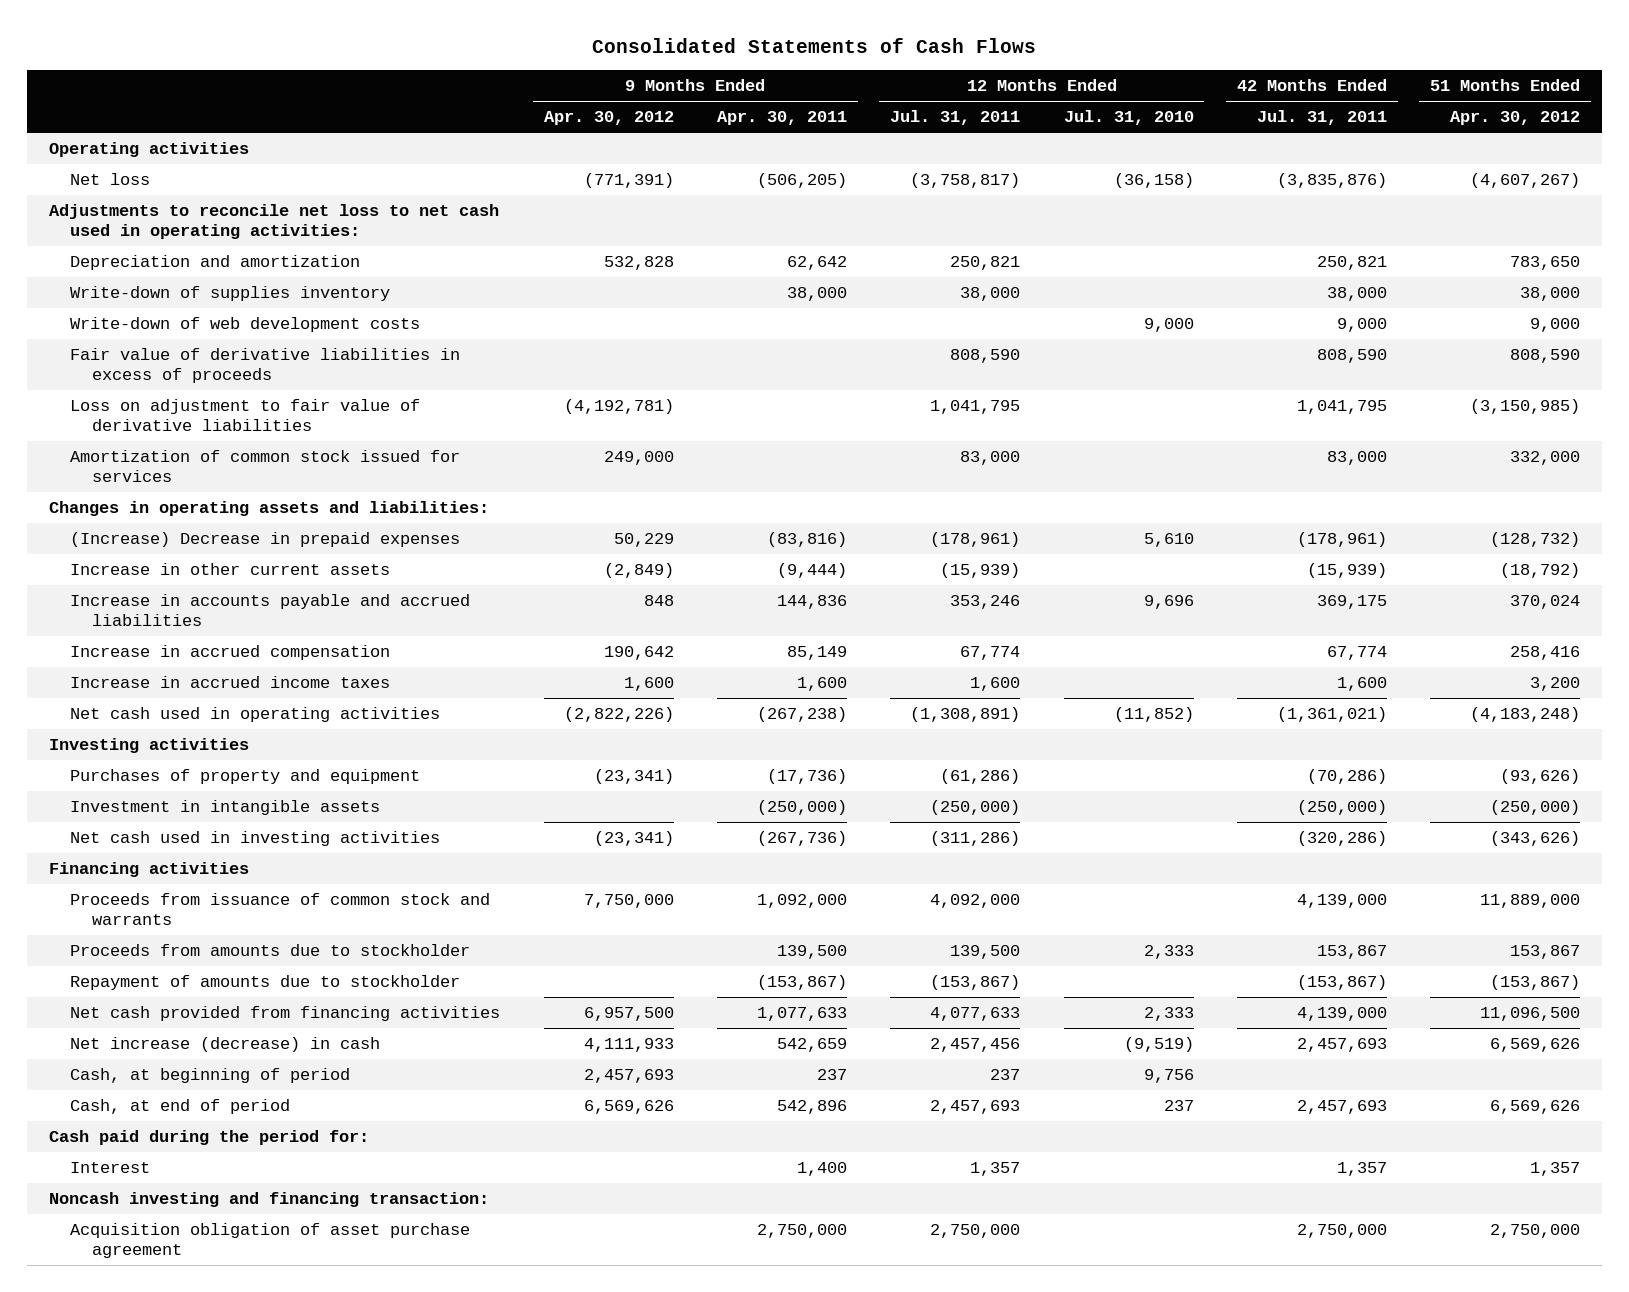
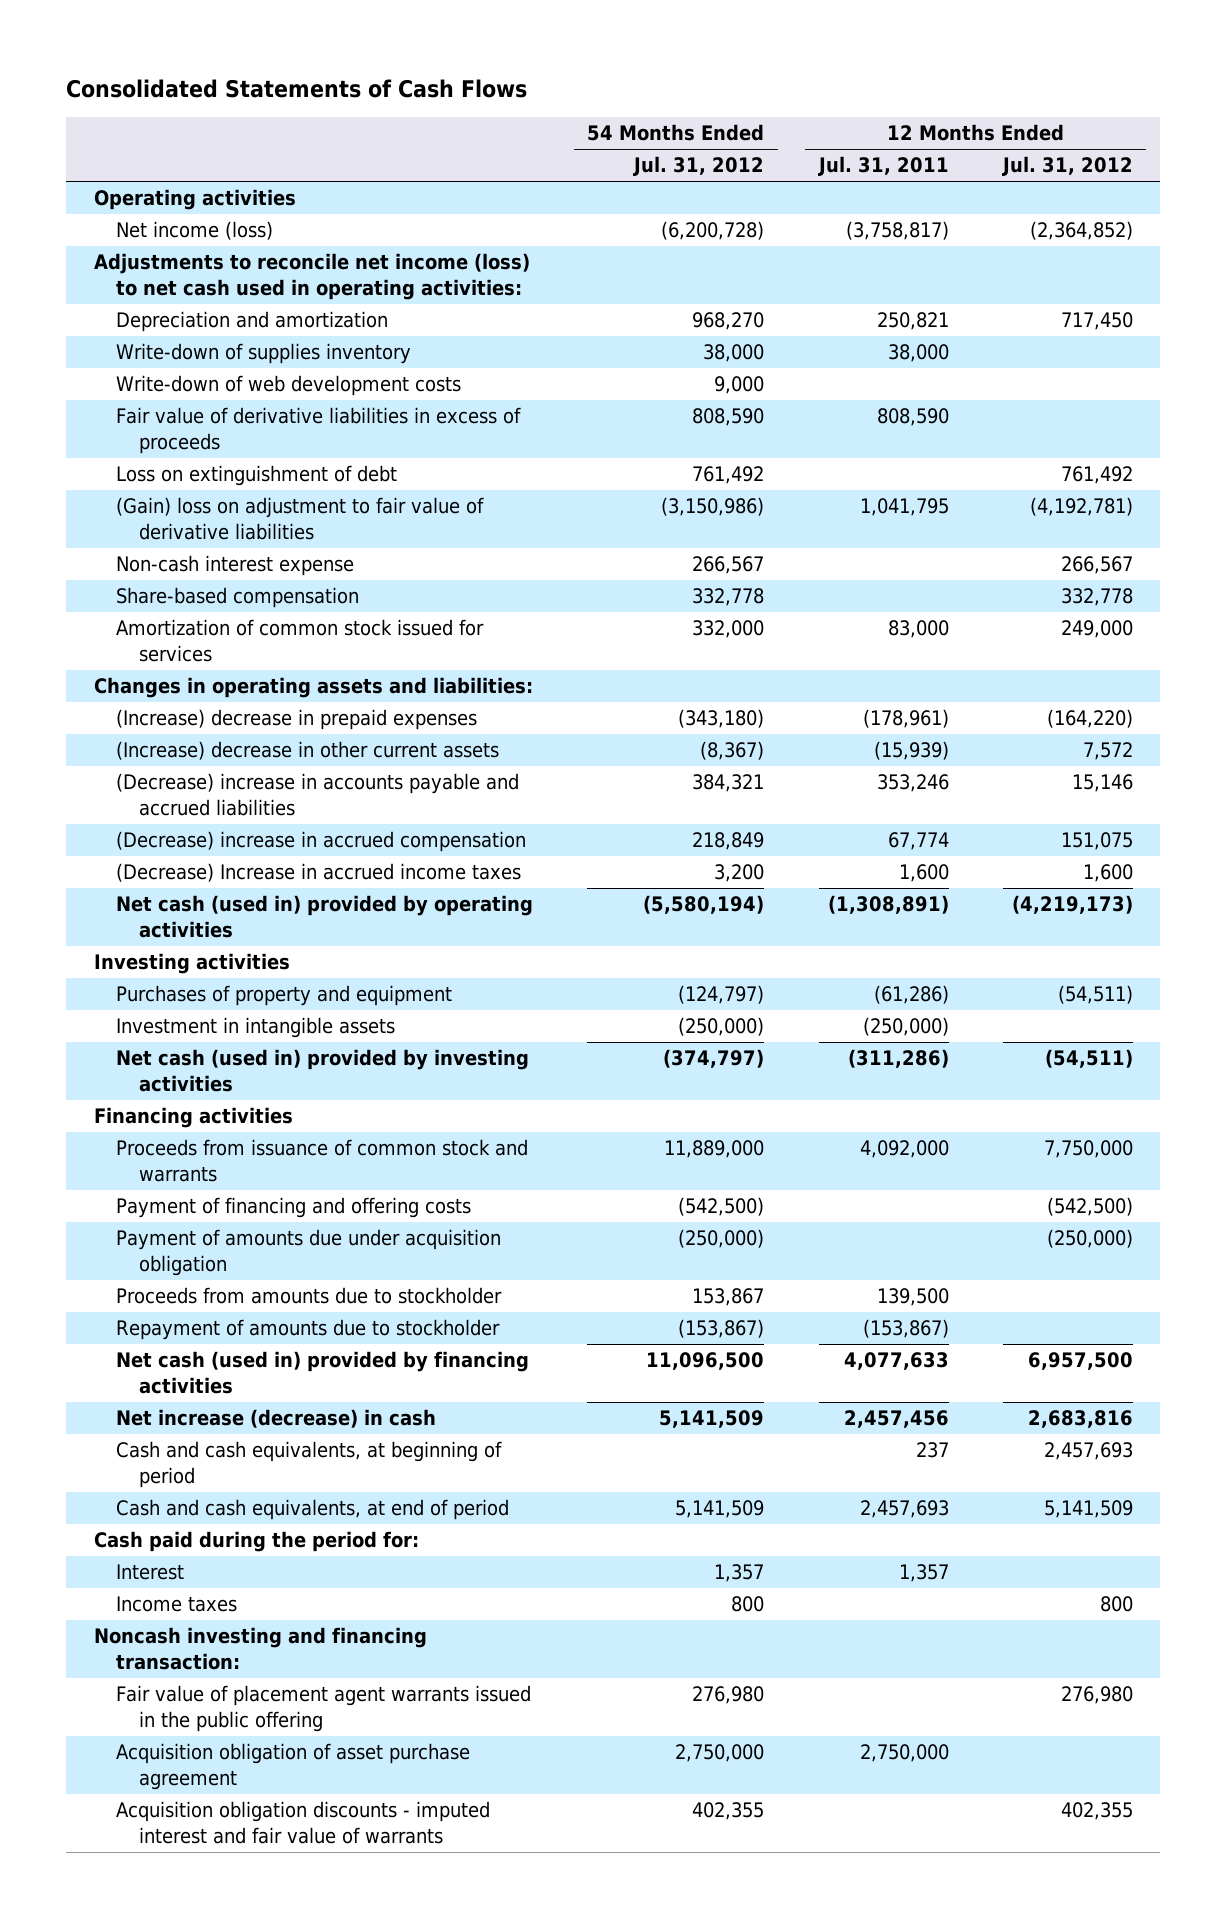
- | 9 Months Ended Apr. 30, 2012 | 9 Months Ended Apr. 30, 2011 | 12 Months Ended Jul. 31, 2011 | 12 Months Ended Jul. 31, 2010 | 42 Months Ended Jul. 31, 2011 | 51 Months Ended Apr. 30, 2012
+ | 54 Months Ended Jul. 31, 2012 | 12 Months Ended Jul. 31, 2011 | 12 Months Ended Jul. 31, 2012
- Net loss | (771,391) | (506,205) | (3,758,817) | (36,158) | (3,835,876) | (4,607,267)
- Adjustments to reconcile net loss to net cash used in operating activities:
+ Net income (loss) | (6,200,728) | (3,758,817) | (2,364,852)
+ Adjustments to reconcile net income (loss) to net cash used in operating activities:
- Loss on adjustment to fair value of derivative liabilities | (4,192,781) | | 1,041,795 | | 1,041,795 | (3,150,985)
+ Loss on extinguishment of debt | 761,492 | | 761,492
+ (Gain) loss on adjustment to fair value of derivative liabilities | (3,150,986) | 1,041,795 | (4,192,781)
+ Non-cash interest expense | 266,567 | | 266,567
+ Share-based compensation | 332,778 | | 332,778
- (Increase) Decrease in prepaid expenses | 50,229 | (83,816) | (178,961) | 5,610 | (178,961) | (128,732)
- Increase in other current assets | (2,849) | (9,444) | (15,939) | | (15,939) | (18,792)
- Increase in accounts payable and accrued liabilities | 848 | 144,836 | 353,246 | 9,696 | 369,175 | 370,024
- Increase in accrued compensation | 190,642 | 85,149 | 67,774 | | 67,774 | 258,416
- Increase in accrued income taxes | 1,600 | 1,600 | 1,600 | | 1,600 | 3,200
- Net cash used in operating activities | (2,822,226) | (267,238) | (1,308,891) | (11,852) | (1,361,021) | (4,183,248)
+ (Increase) decrease in prepaid expenses | (343,180) | (178,961) | (164,220)
+ (Increase) decrease in other current assets | (8,367) | (15,939) | 7,572
+ (Decrease) increase in accounts payable and accrued liabilities | 384,321 | 353,246 | 15,146
+ (Decrease) increase in accrued compensation | 218,849 | 67,774 | 151,075
+ (Decrease) Increase in accrued income taxes | 3,200 | 1,600 | 1,600
+ Net cash (used in) provided by operating activities | (5,580,194) | (1,308,891) | (4,219,173)
- Net cash used in investing activities | (23,341) | (267,736) | (311,286) | | (320,286) | (343,626)
+ Net cash (used in) provided by investing activities | (374,797) | (311,286) | (54,511)
+ Payment of financing and offering costs | (542,500) | | (542,500)
+ Payment of amounts due under acquisition obligation | (250,000) | | (250,000)
- Net cash provided from financing activities | 6,957,500 | 1,077,633 | 4,077,633 | 2,333 | 4,139,000 | 11,096,500
+ Net cash (used in) provided by financing activities | 11,096,500 | 4,077,633 | 6,957,500
- Cash, at beginning of period | 2,457,693 | 237 | 237 | 9,756 | |
- Cash, at end of period | 6,569,626 | 542,896 | 2,457,693 | 237 | 2,457,693 | 6,569,626
+ Cash and cash equivalents, at beginning of period | | 237 | 2,457,693
+ Cash and cash equivalents, at end of period | 5,141,509 | 2,457,693 | 5,141,509
+ Income taxes | 800 | | 800
+ Fair value of placement agent warrants issued in the public offering | 276,980 | | 276,980
+ Acquisition obligation discounts - imputed interest and fair value of warrants | 402,355 | | 402,355

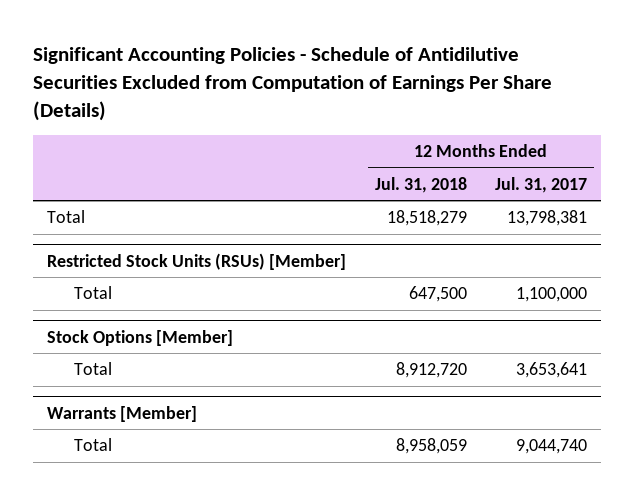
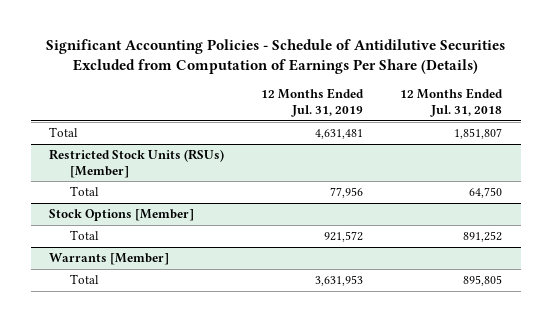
- | 12 Months Ended Jul. 31, 2018 | 12 Months Ended Jul. 31, 2017
+ | 12 Months Ended Jul. 31, 2019 | 12 Months Ended Jul. 31, 2018
- Total | 18,518,279 | 13,798,381
+ Total | 4,631,481 | 1,851,807
@ Restricted Stock Units (RSUs) [Member]
- Total | 647,500 | 1,100,000
+ Total | 77,956 | 64,750
@ Stock Options [Member]
- Total | 8,912,720 | 3,653,641
+ Total | 921,572 | 891,252
@ Warrants [Member]
- Total | 8,958,059 | 9,044,740
+ Total | 3,631,953 | 895,805

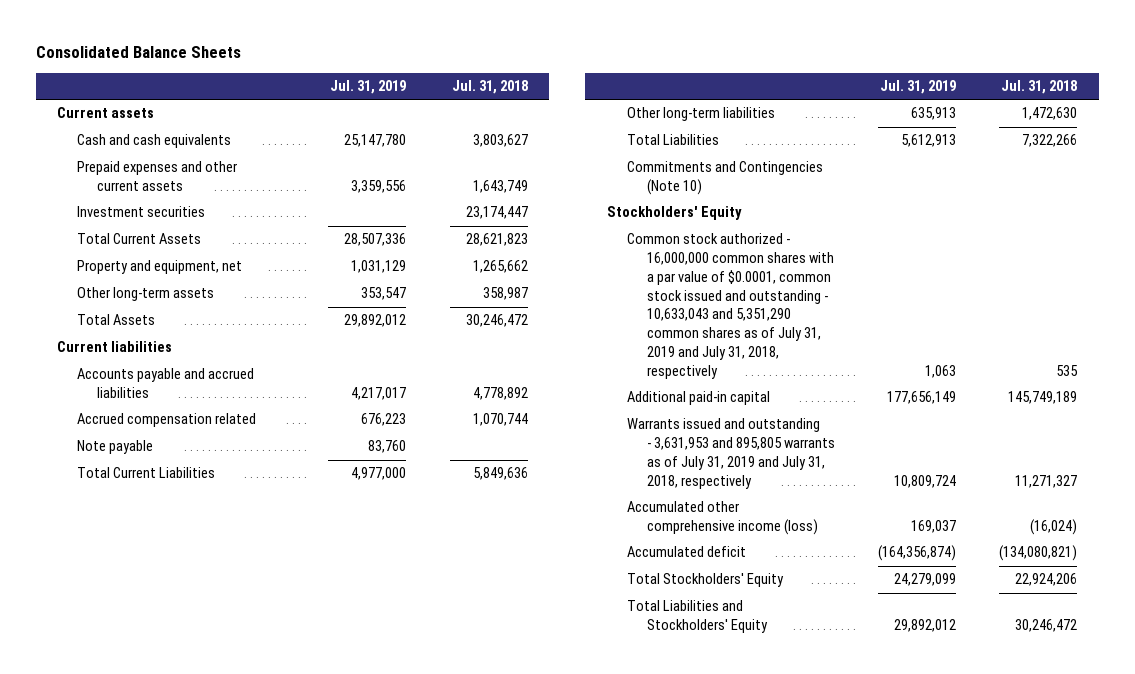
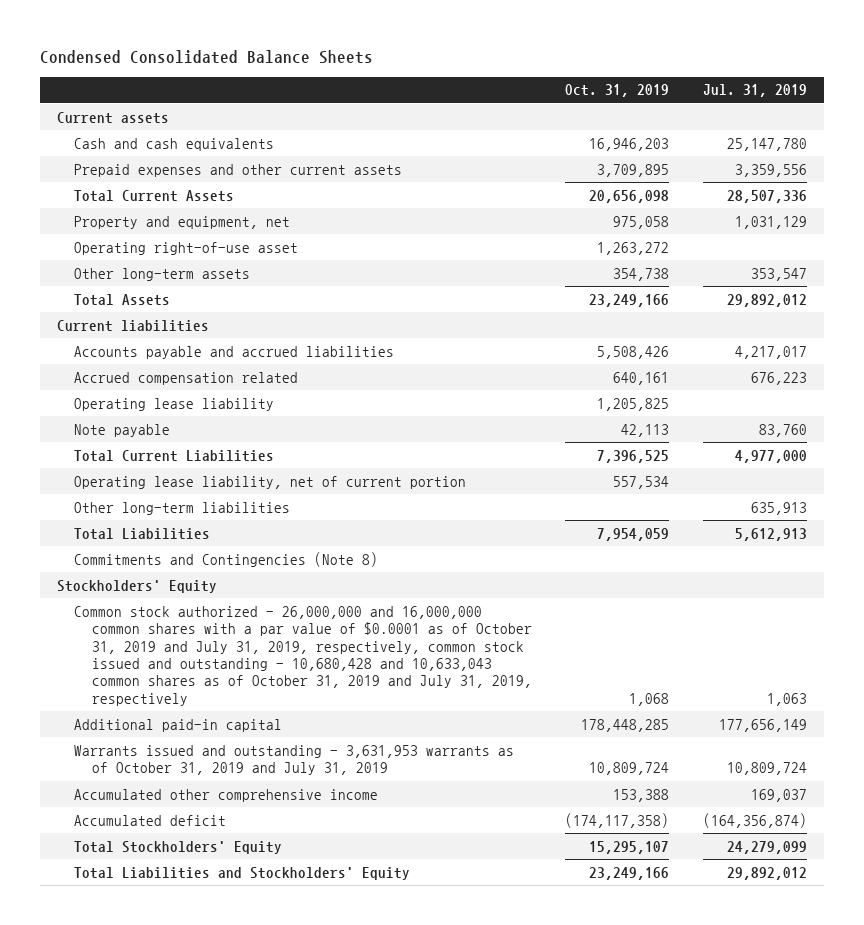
- Consolidated Balance Sheets
+ Condensed Consolidated Balance Sheets
- | Jul. 31, 2019 | Jul. 31, 2018
+ | Oct. 31, 2019 | Jul. 31, 2019
- Investment securities | | 23,174,447
+ Operating right-of-use asset | 1,263,272 |
+ Operating lease liability | 1,205,825 |
+ Operating lease liability, net of current portion | 557,534 |
- Commitments and Contingencies (Note 10)
+ Commitments and Contingencies (Note 8)
- Common stock authorized - 16,000,000 common shares with a par value of $0.0001, common stock issued and outstanding - 10,633,043 and 5,351,290 common shares as of July 31, 2019 and July 31, 2018, respectively | 1,063 | 535
+ Common stock authorized - 26,000,000 and 16,000,000 common shares with a par value of $0.0001 as of October 31, 2019 and July 31, 2019, respectively, common stock issued and outstanding - 10,680,428 and 10,633,043 common shares as of October 31, 2019 and July 31, 2019, respectively | 1,068 | 1,063
- Warrants issued and outstanding - 3,631,953 and 895,805 warrants as of July 31, 2019 and July 31, 2018, respectively | 10,809,724 | 11,271,327
- Accumulated other comprehensive income (loss) | 169,037 | (16,024)
+ Warrants issued and outstanding - 3,631,953 warrants as of October 31, 2019 and July 31, 2019 | 10,809,724 | 10,809,724
+ Accumulated other comprehensive income | 153,388 | 169,037

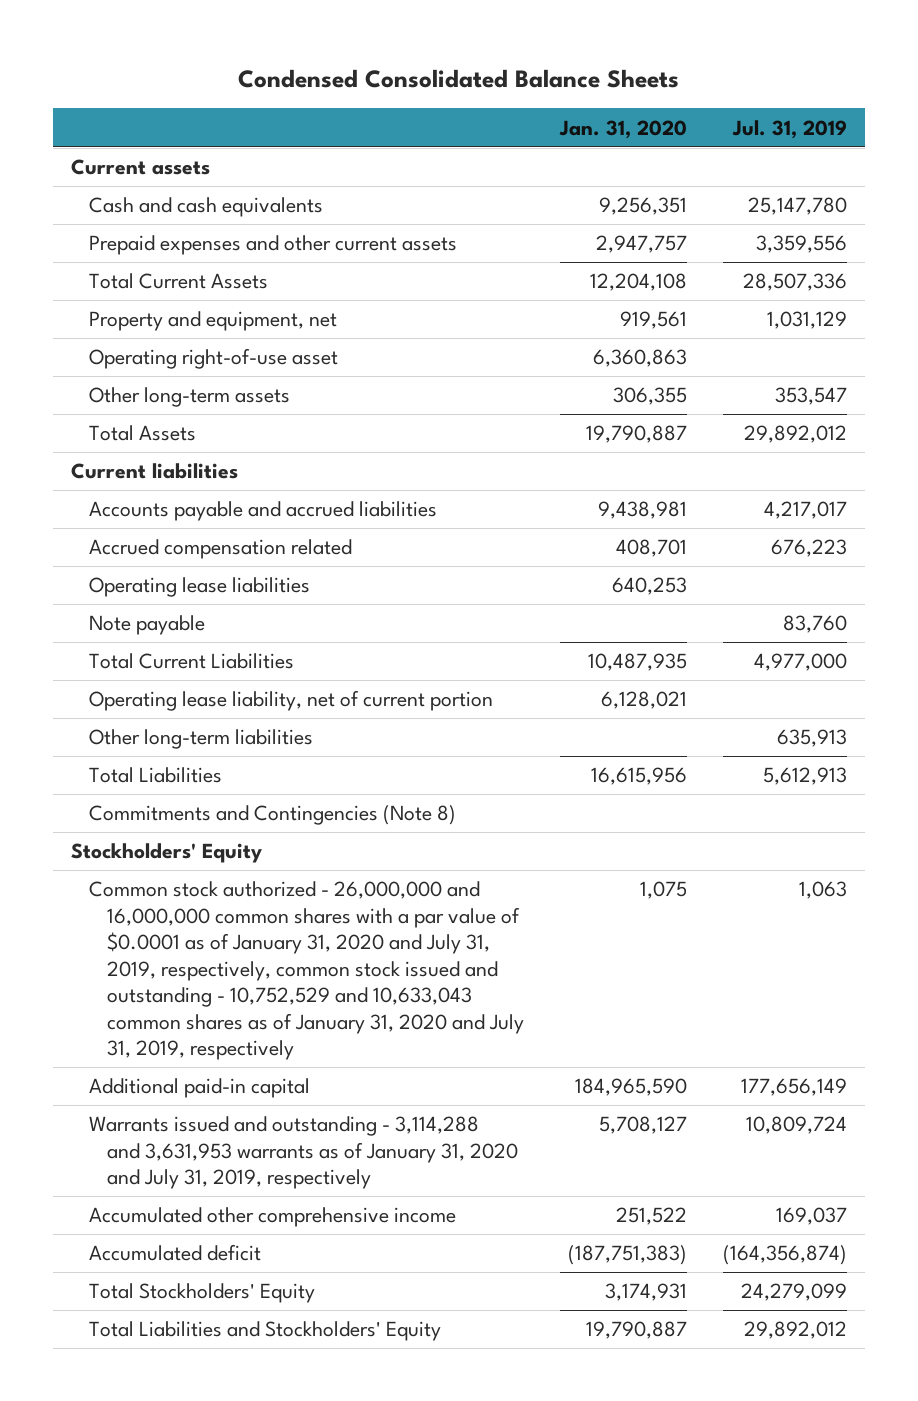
- | Oct. 31, 2019 | Jul. 31, 2019
+ | Jan. 31, 2020 | Jul. 31, 2019
- Operating lease liability | 1,205,825 |
+ Operating lease liabilities | 640,253 |
- Common stock authorized - 26,000,000 and 16,000,000 common shares with a par value of $0.0001 as of October 31, 2019 and July 31, 2019, respectively, common stock issued and outstanding - 10,680,428 and 10,633,043 common shares as of October 31, 2019 and July 31, 2019, respectively | 1,068 | 1,063
+ Common stock authorized - 26,000,000 and 16,000,000 common shares with a par value of $0.0001 as of January 31, 2020 and July 31, 2019, respectively, common stock issued and outstanding - 10,752,529 and 10,633,043 common shares as of January 31, 2020 and July 31, 2019, respectively | 1,075 | 1,063
- Warrants issued and outstanding - 3,631,953 warrants as of October 31, 2019 and July 31, 2019 | 10,809,724 | 10,809,724
+ Warrants issued and outstanding - 3,114,288 and 3,631,953 warrants as of January 31, 2020 and July 31, 2019, respectively | 5,708,127 | 10,809,724

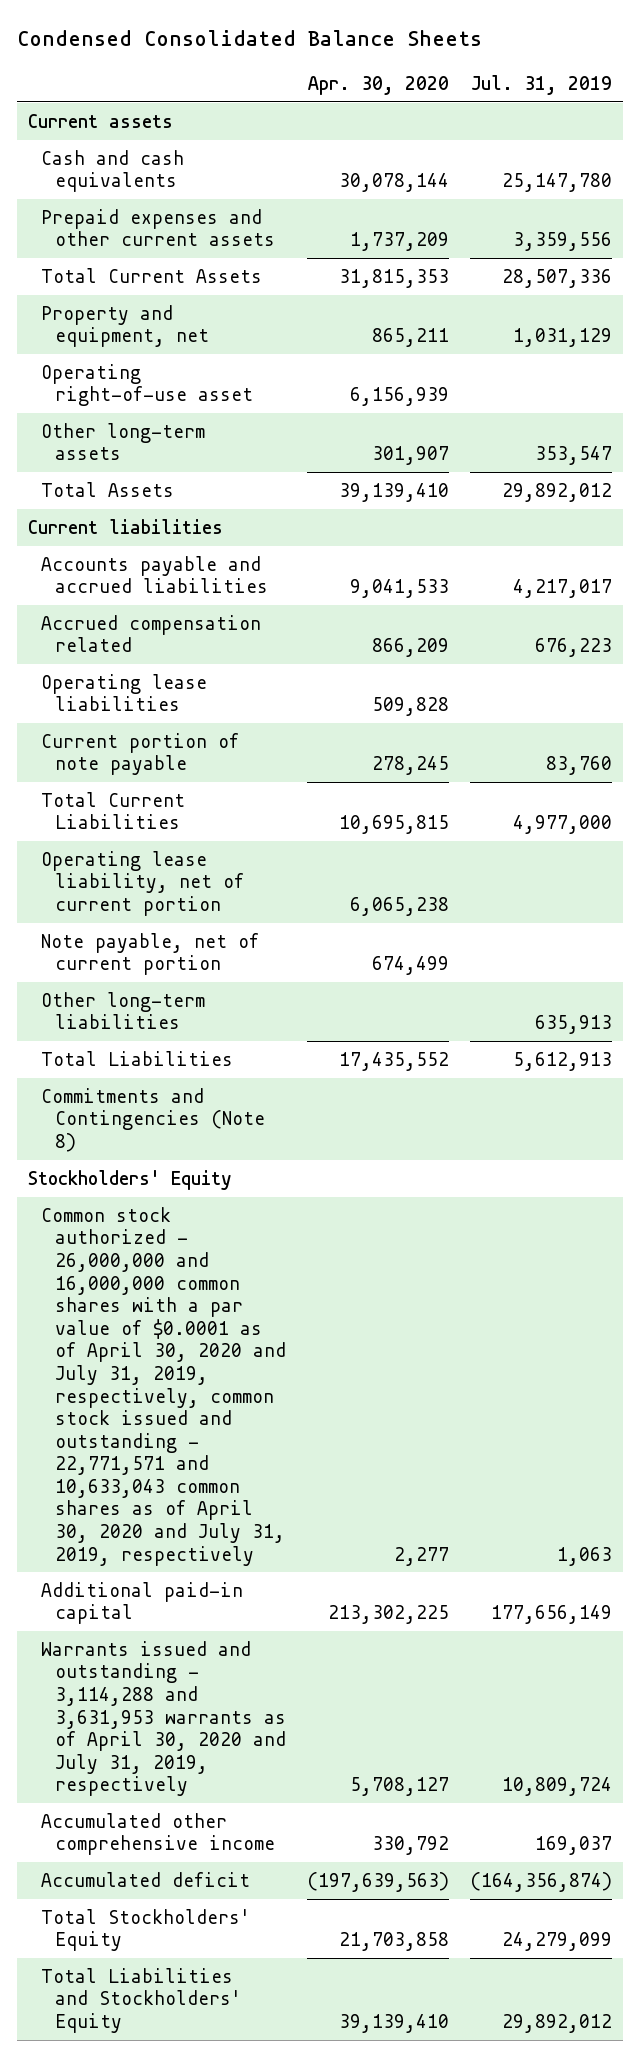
- | Jan. 31, 2020 | Jul. 31, 2019
+ | Apr. 30, 2020 | Jul. 31, 2019
- Note payable | | 83,760
+ Current portion of note payable | 278,245 | 83,760
+ Note payable, net of current portion | 674,499 |
- Common stock authorized - 26,000,000 and 16,000,000 common shares with a par value of $0.0001 as of January 31, 2020 and July 31, 2019, respectively, common stock issued and outstanding - 10,752,529 and 10,633,043 common shares as of January 31, 2020 and July 31, 2019, respectively | 1,075 | 1,063
+ Common stock authorized - 26,000,000 and 16,000,000 common shares with a par value of $0.0001 as of April 30, 2020 and July 31, 2019, respectively, common stock issued and outstanding - 22,771,571 and 10,633,043 common shares as of April 30, 2020 and July 31, 2019, respectively | 2,277 | 1,063
- Warrants issued and outstanding - 3,114,288 and 3,631,953 warrants as of January 31, 2020 and July 31, 2019, respectively | 5,708,127 | 10,809,724
+ Warrants issued and outstanding - 3,114,288 and 3,631,953 warrants as of April 30, 2020 and July 31, 2019, respectively | 5,708,127 | 10,809,724

